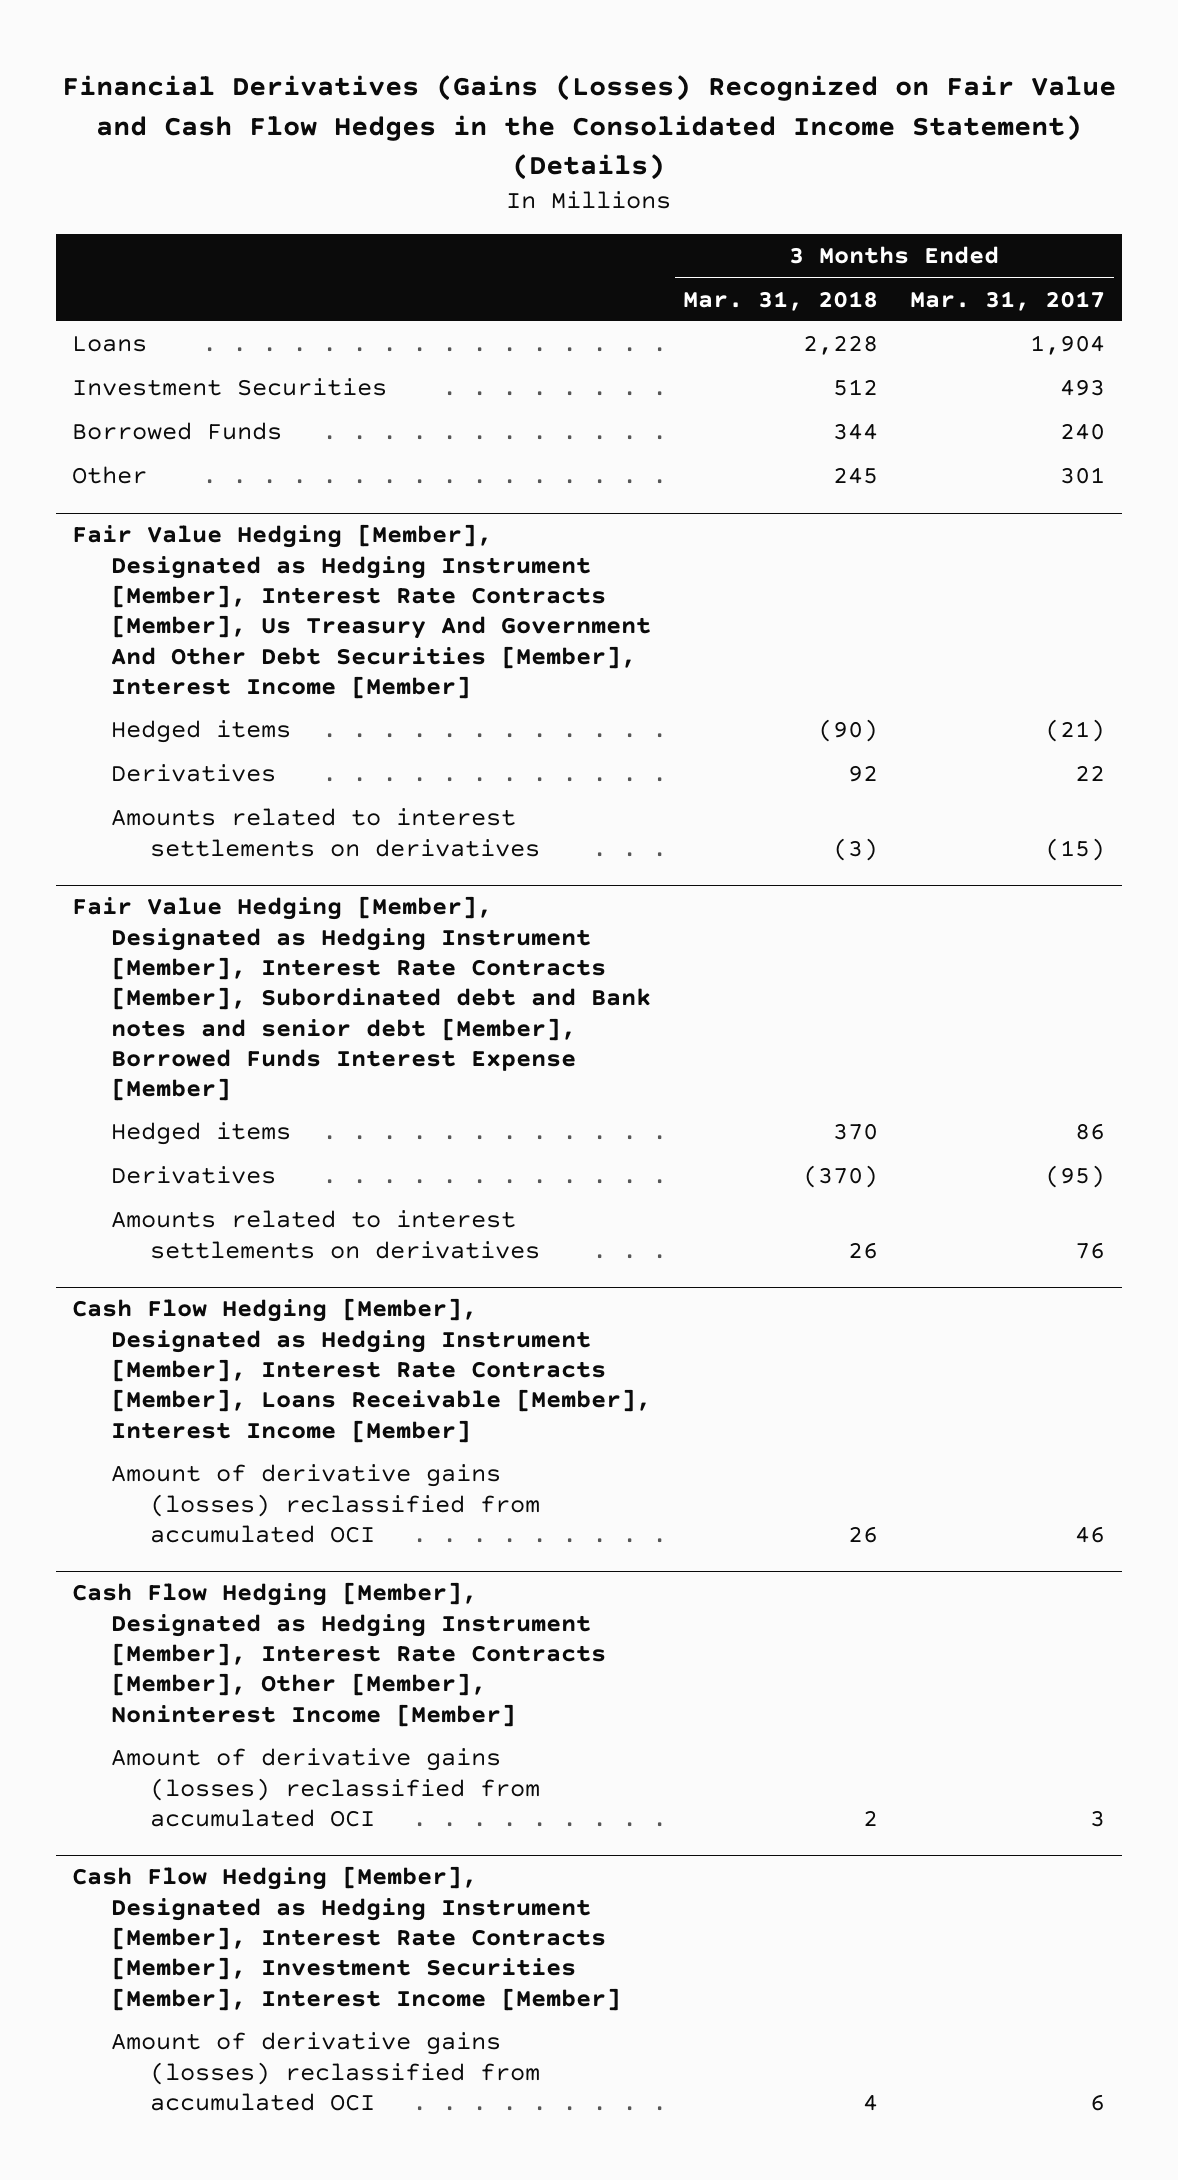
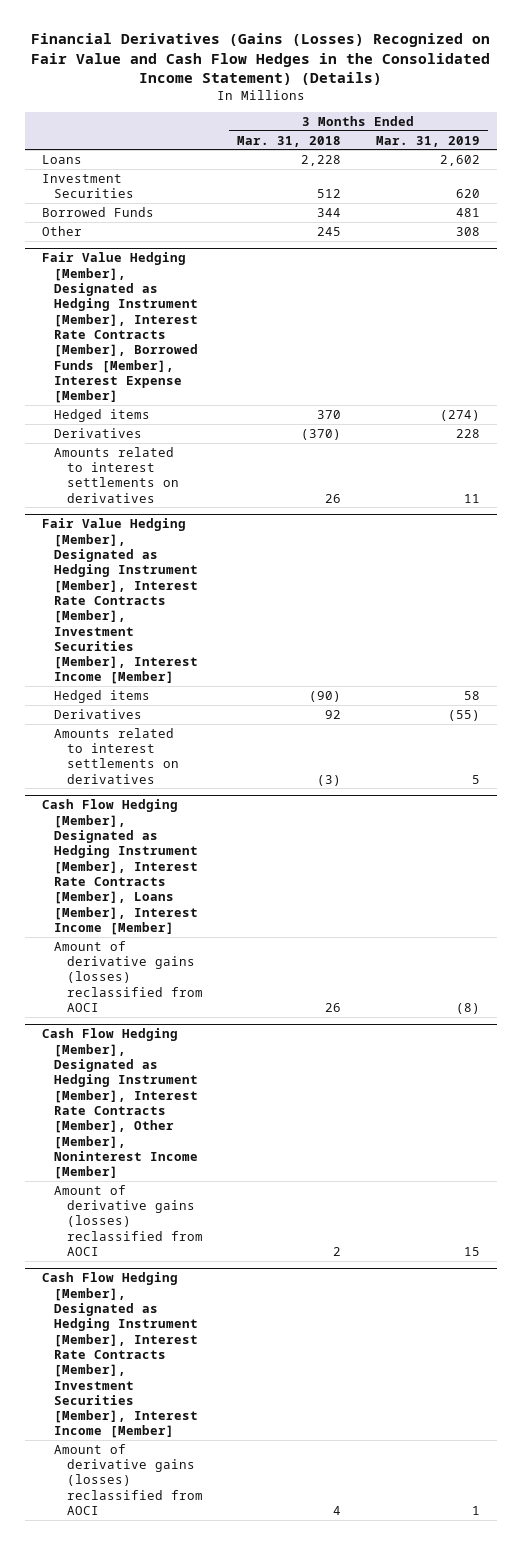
- | 3 Months Ended Mar. 31, 2018 | 3 Months Ended Mar. 31, 2017
+ | 3 Months Ended Mar. 31, 2018 | 3 Months Ended Mar. 31, 2019
- Fair Value Hedging [Member], Designated as Hedging Instrument [Member], Interest Rate Contracts [Member], Us Treasury And Government And Other Debt Securities [Member], Interest Income [Member]
- Hedged items | (90) | (21)
- Derivatives | 92 | 22
- Amounts related to interest settlements on derivatives | (3) | (15)
- Fair Value Hedging [Member], Designated as Hedging Instrument [Member], Interest Rate Contracts [Member], Subordinated debt and Bank notes and senior debt [Member], Borrowed Funds Interest Expense [Member]
+ Fair Value Hedging [Member], Designated as Hedging Instrument [Member], Interest Rate Contracts [Member], Borrowed Funds [Member], Interest Expense [Member]
- Cash Flow Hedging [Member], Designated as Hedging Instrument [Member], Interest Rate Contracts [Member], Loans Receivable [Member], Interest Income [Member]
- Amount of derivative gains (losses) reclassified from accumulated OCI | 26 | 46
+ Fair Value Hedging [Member], Designated as Hedging Instrument [Member], Interest Rate Contracts [Member], Investment Securities [Member], Interest Income [Member]
+ Hedged items | (90) | 58
+ Derivatives | 92 | (55)
+ Amounts related to interest settlements on derivatives | (3) | 5
+ Cash Flow Hedging [Member], Designated as Hedging Instrument [Member], Interest Rate Contracts [Member], Loans [Member], Interest Income [Member]
+ Amount of derivative gains (losses) reclassified from AOCI | 26 | (8)
@ Cash Flow Hedging [Member], Designated as Hedging Instrument [Member], Interest Rate Contracts [Member], Other [Member], Noninterest Income [Member]
- Amount of derivative gains (losses) reclassified from accumulated OCI | 2 | 3
+ Amount of derivative gains (losses) reclassified from AOCI | 2 | 15
@ Cash Flow Hedging [Member], Designated as Hedging Instrument [Member], Interest Rate Contracts [Member], Investment Securities [Member], Interest Income [Member]
- Amount of derivative gains (losses) reclassified from accumulated OCI | 4 | 6
+ Amount of derivative gains (losses) reclassified from AOCI | 4 | 1

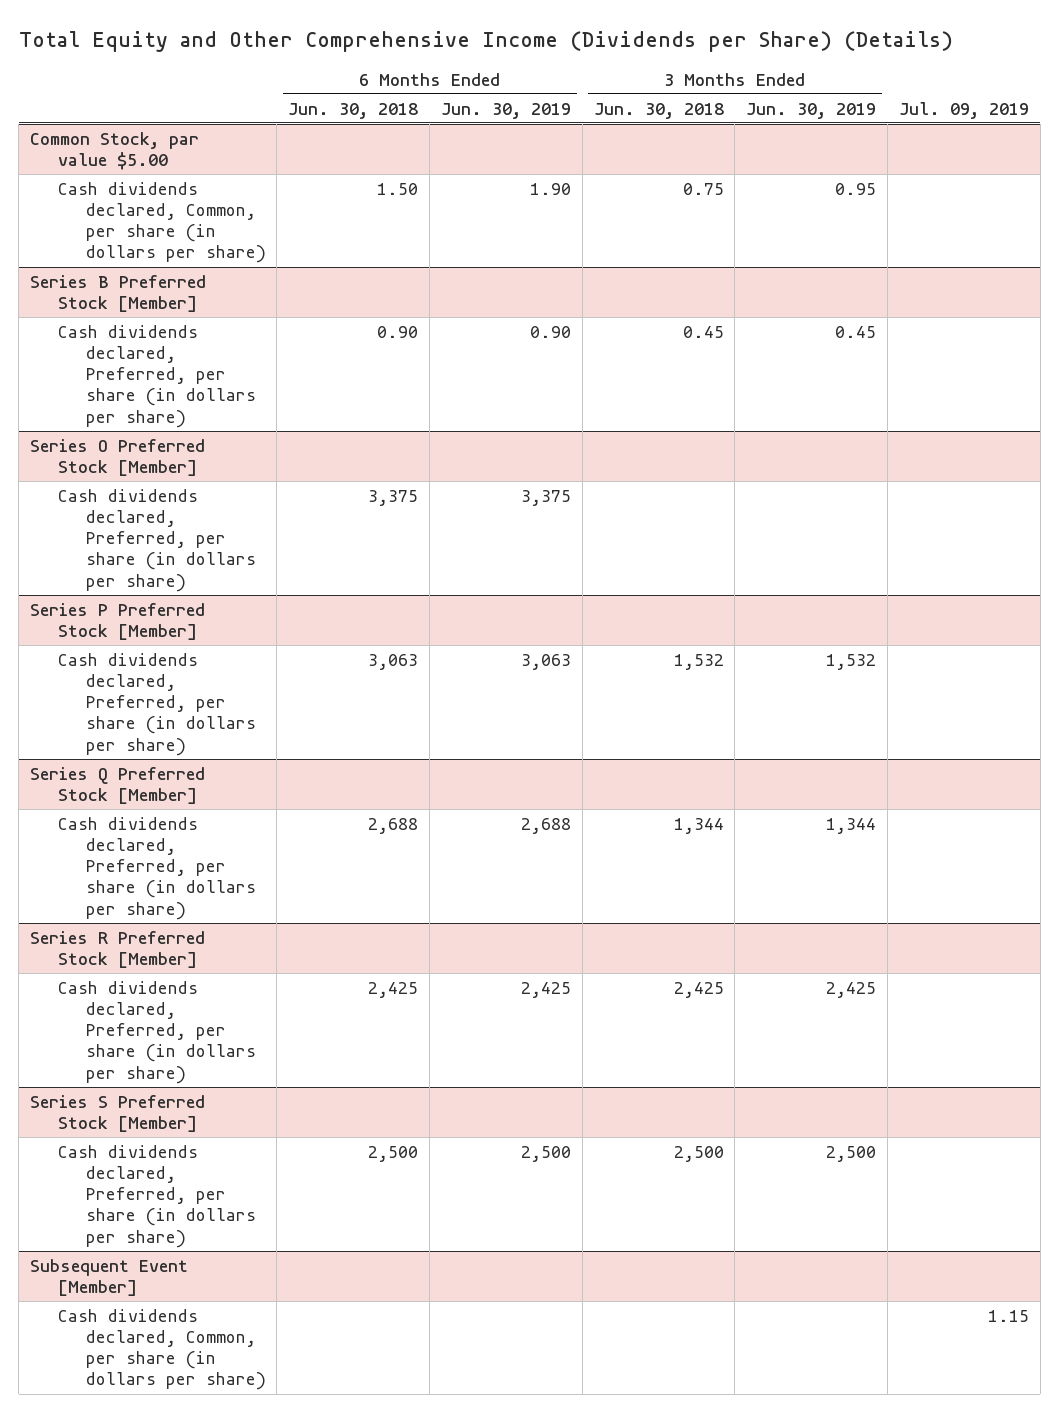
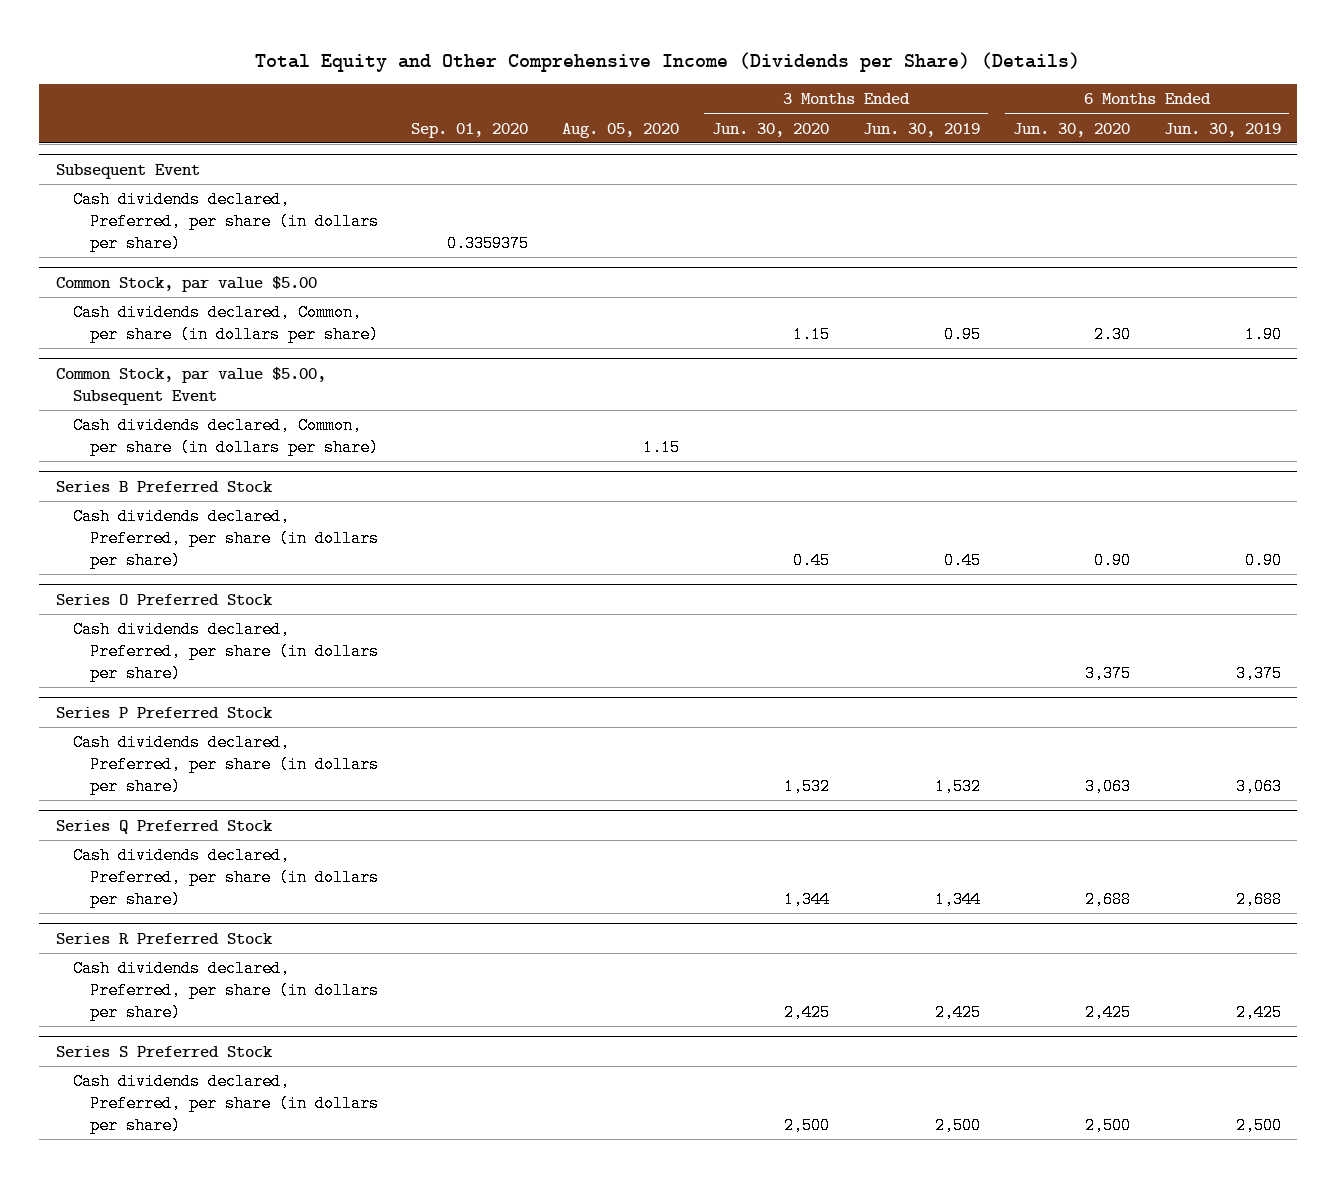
- | 6 Months Ended Jun. 30, 2018 | 6 Months Ended Jun. 30, 2019 | 3 Months Ended Jun. 30, 2018 | 3 Months Ended Jun. 30, 2019 | Jul. 09, 2019
+ | Sep. 01, 2020 | Aug. 05, 2020 | 3 Months Ended Jun. 30, 2020 | 3 Months Ended Jun. 30, 2019 | 6 Months Ended Jun. 30, 2020 | 6 Months Ended Jun. 30, 2019
+ Subsequent Event
+ Cash dividends declared, Preferred, per share (in dollars per share) | 0.3359375 | | | | |
- Series B Preferred Stock [Member]
+ Common Stock, par value $5.00, Subsequent Event
+ Cash dividends declared, Common, per share (in dollars per share) | | 1.15 | | | |
+ Series B Preferred Stock
- Series O Preferred Stock [Member]
+ Series O Preferred Stock
- Series P Preferred Stock [Member]
+ Series P Preferred Stock
- Series Q Preferred Stock [Member]
+ Series Q Preferred Stock
- Series R Preferred Stock [Member]
+ Series R Preferred Stock
- Series S Preferred Stock [Member]
+ Series S Preferred Stock
- Subsequent Event [Member]
- Cash dividends declared, Common, per share (in dollars per share) | | | | | 1.15

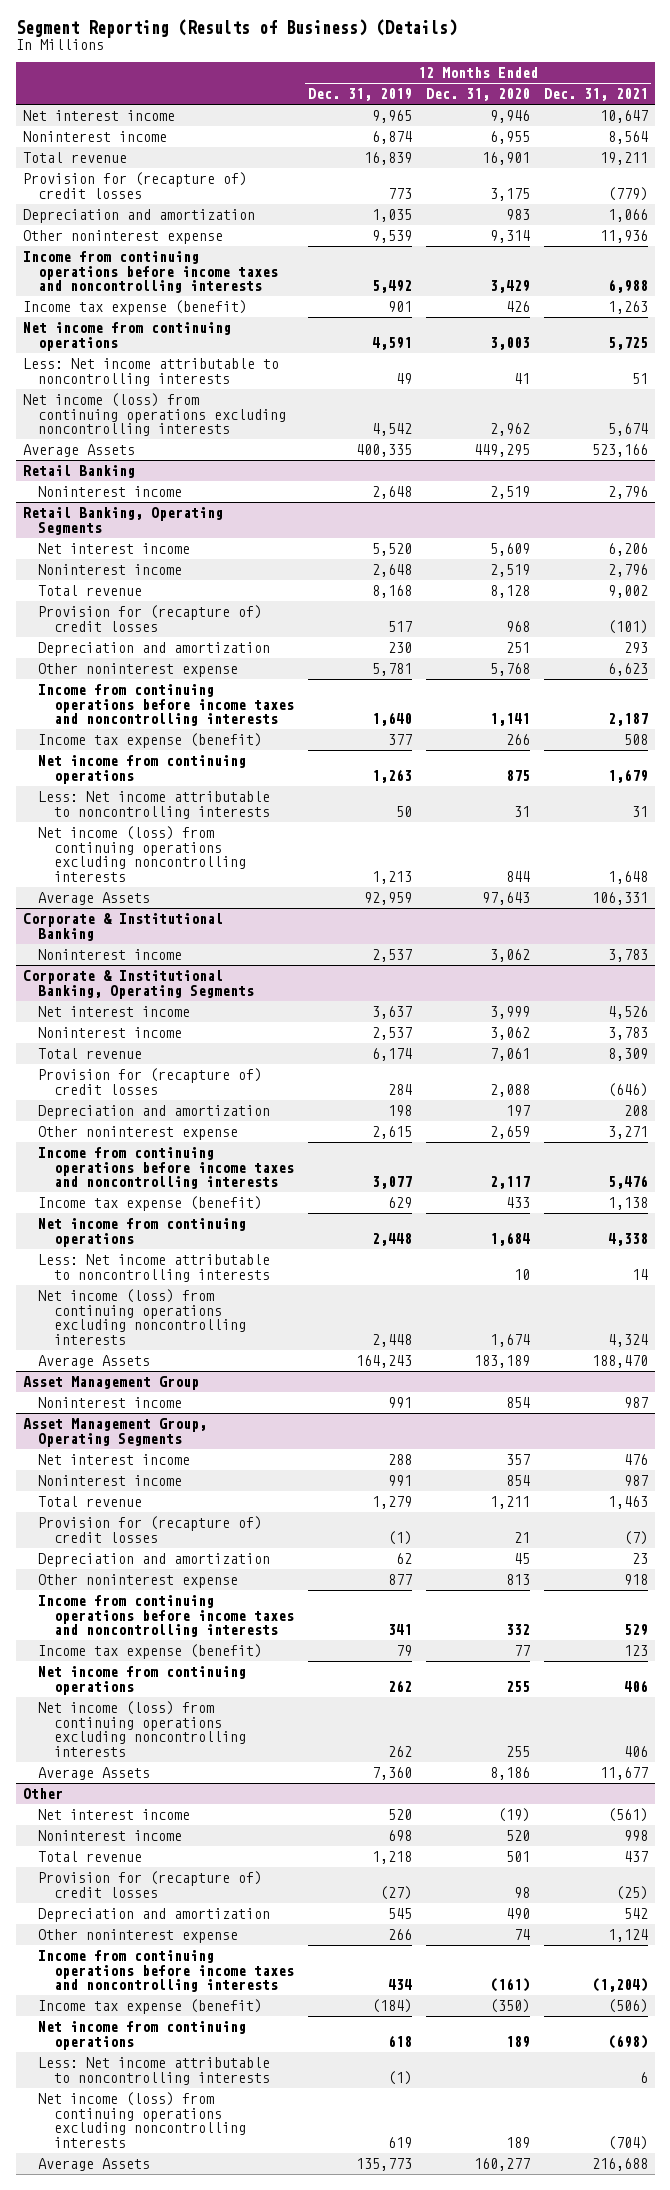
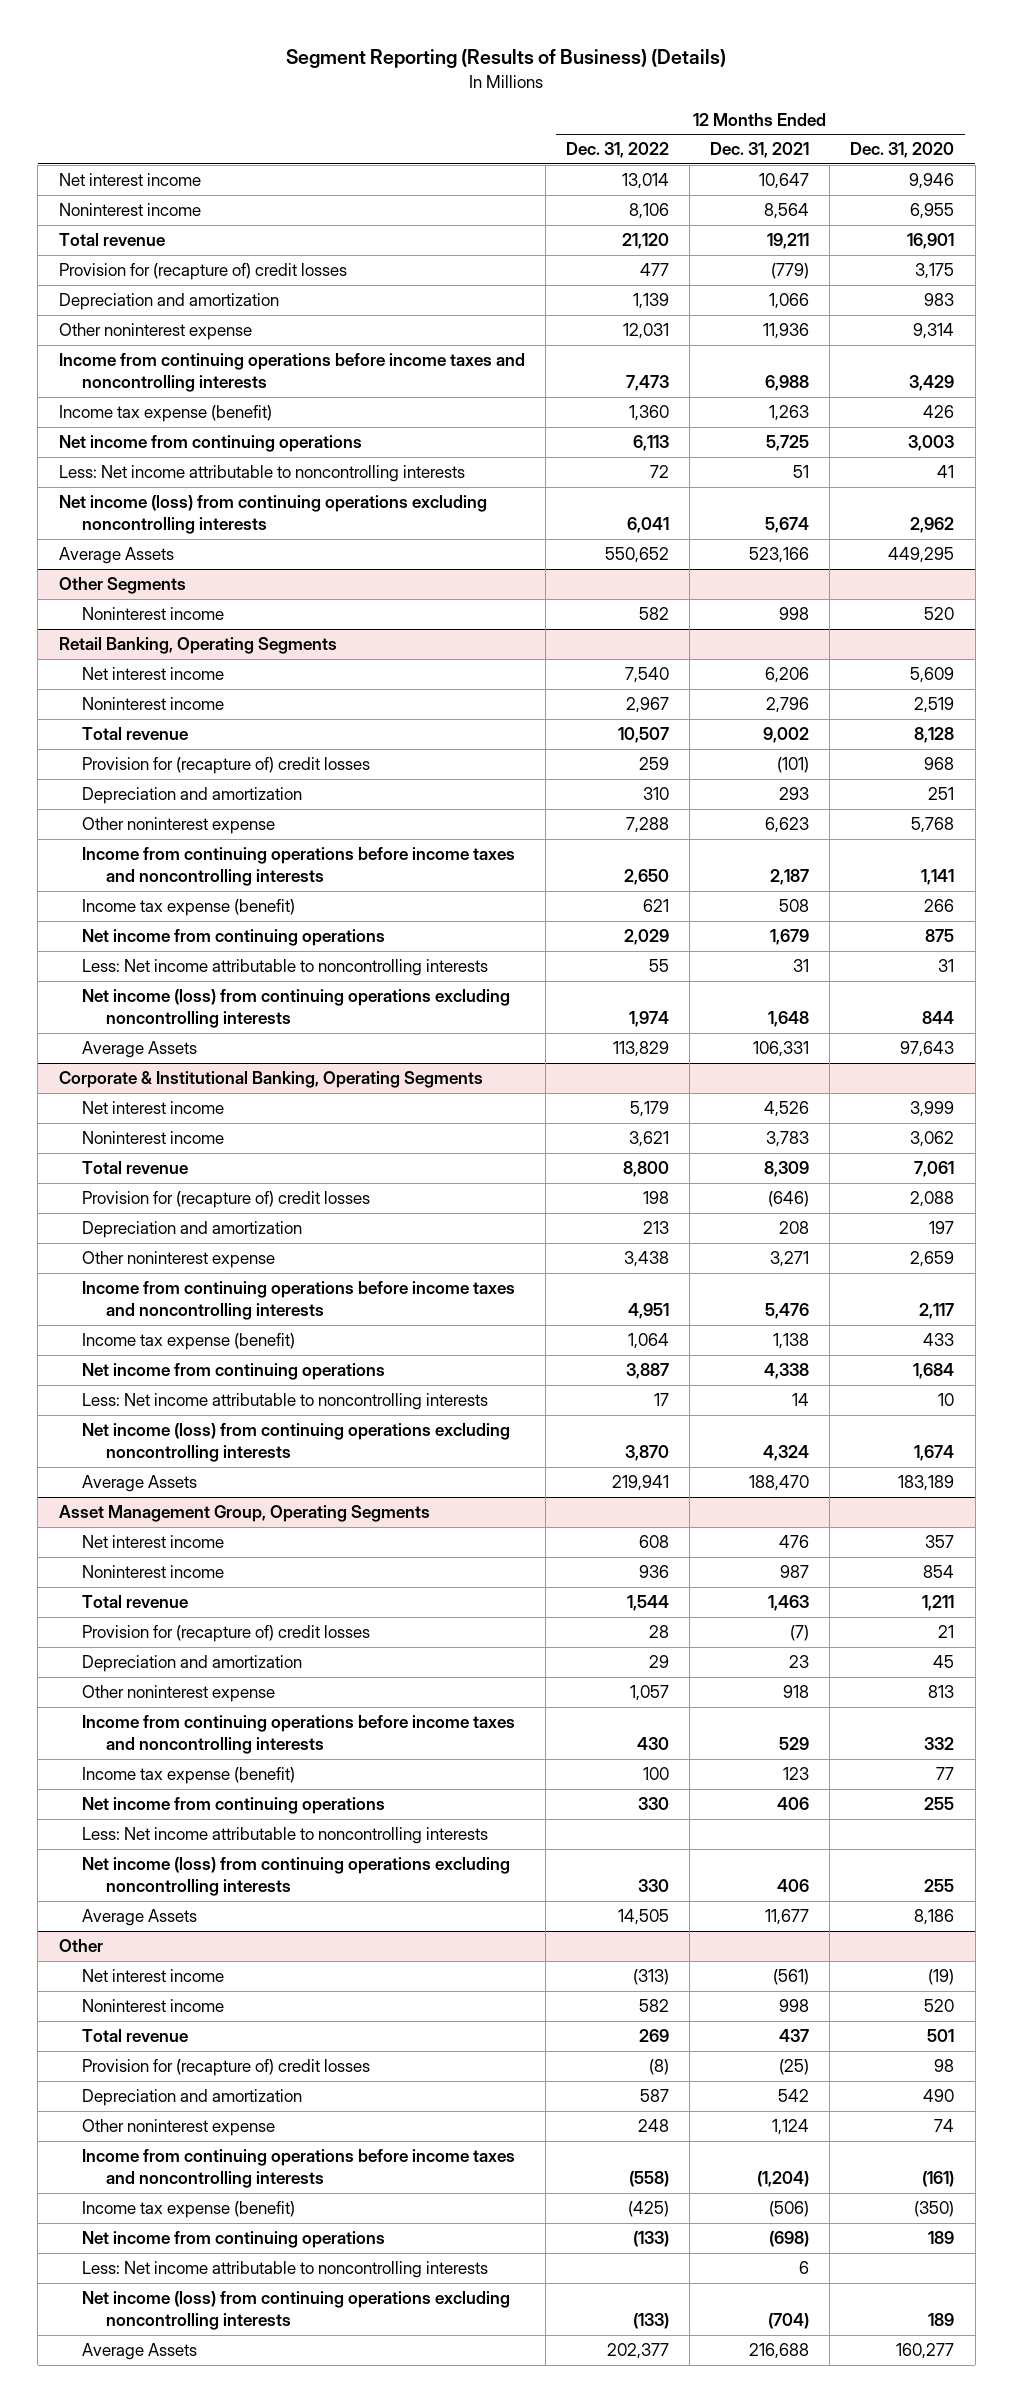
- | 12 Months Ended Dec. 31, 2019 | 12 Months Ended Dec. 31, 2020 | 12 Months Ended Dec. 31, 2021
+ | 12 Months Ended Dec. 31, 2022 | 12 Months Ended Dec. 31, 2021 | 12 Months Ended Dec. 31, 2020
- Retail Banking
- Noninterest income | 2,648 | 2,519 | 2,796
+ Other Segments
+ Noninterest income | 582 | 998 | 520
- Corporate & Institutional Banking
- Noninterest income | 2,537 | 3,062 | 3,783
- Asset Management Group
- Noninterest income | 991 | 854 | 987
@ Asset Management Group, Operating Segments
+ Less: Net income attributable to noncontrolling interests

